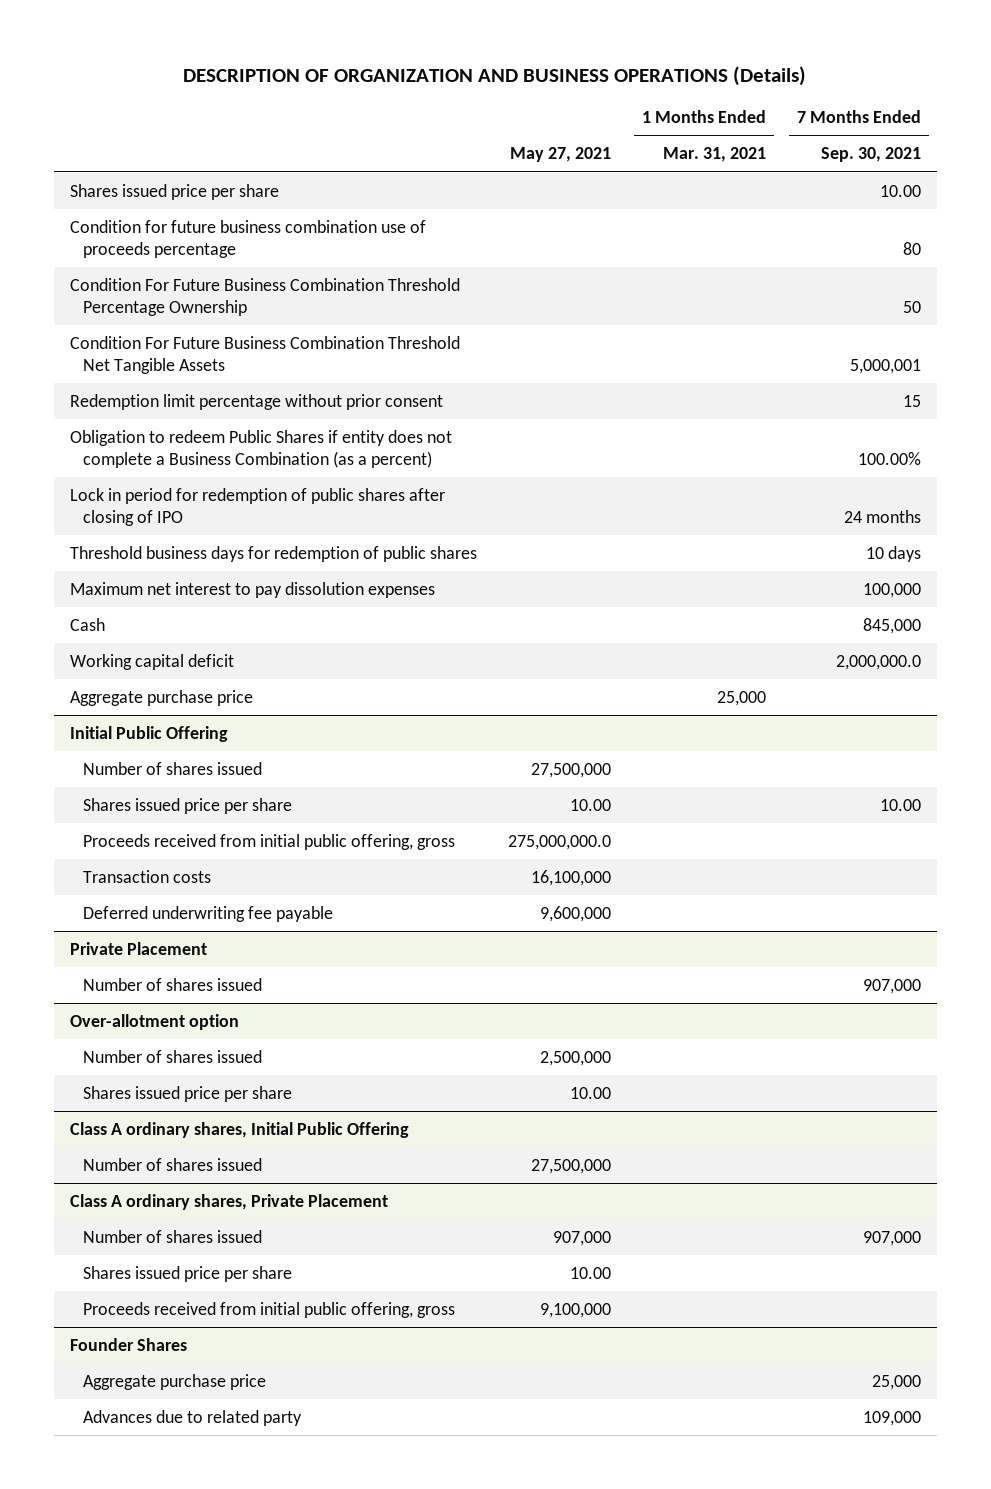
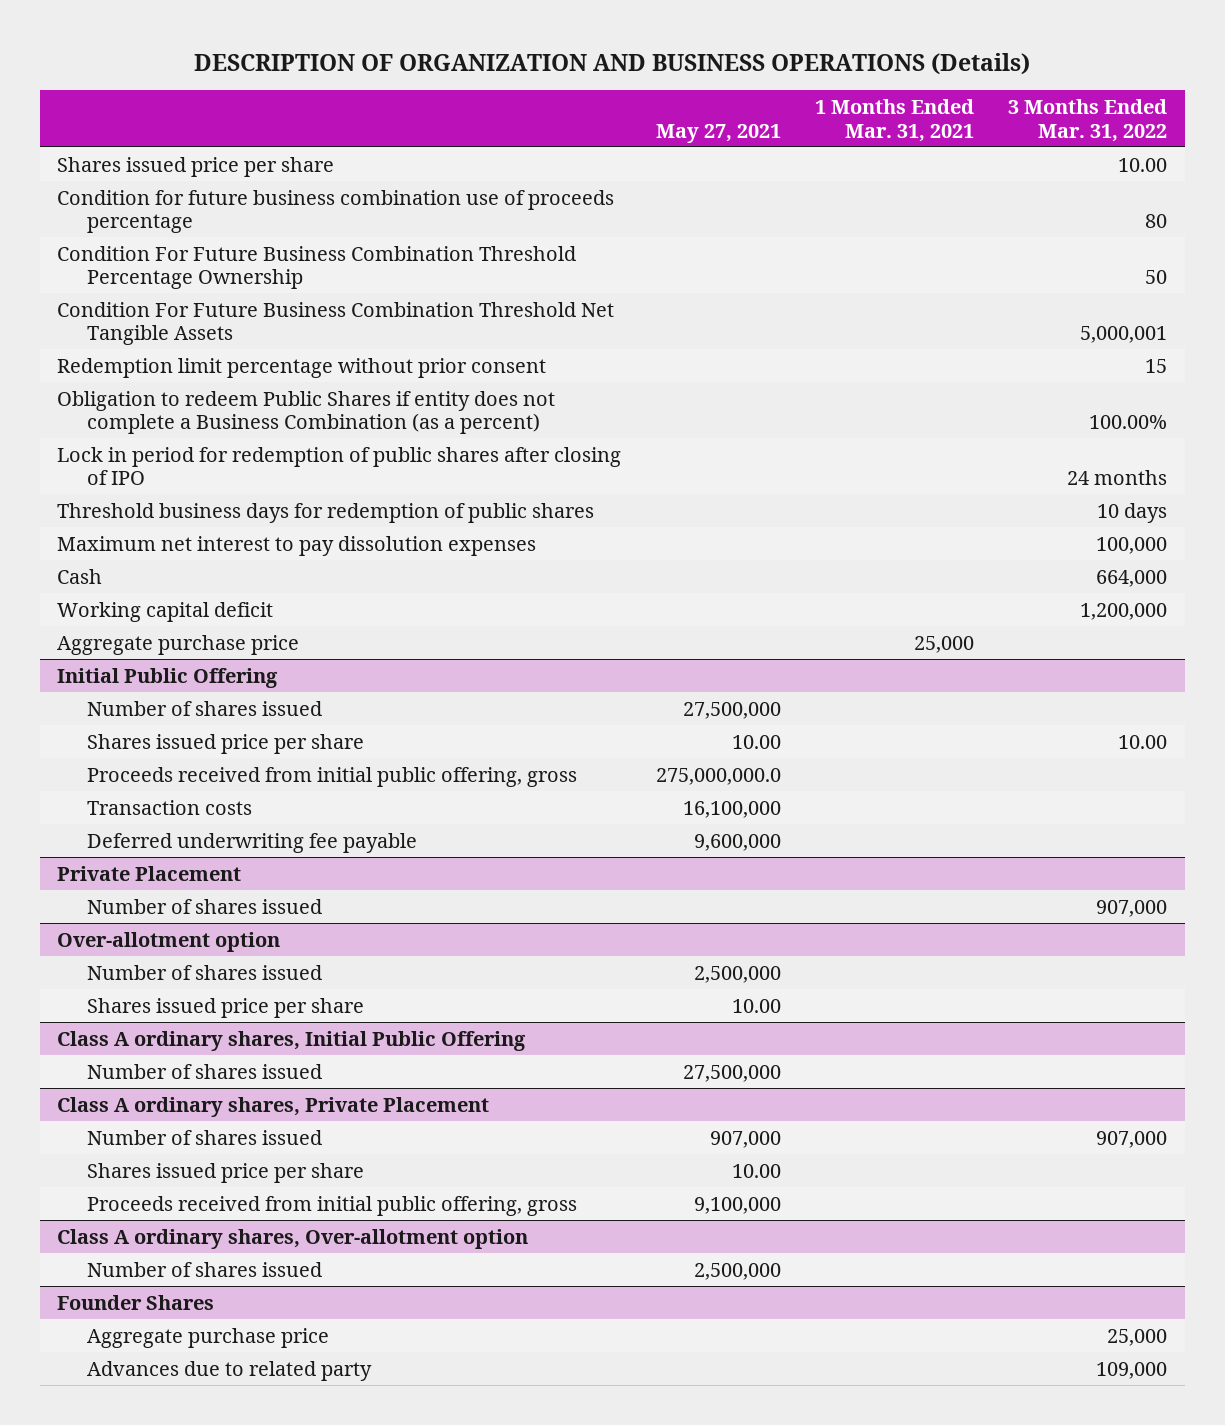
- | May 27, 2021 | 1 Months Ended Mar. 31, 2021 | 7 Months Ended Sep. 30, 2021
+ | May 27, 2021 | 1 Months Ended Mar. 31, 2021 | 3 Months Ended Mar. 31, 2022
+ Class A ordinary shares, Over-allotment option
+ Number of shares issued | 2,500,000 | |

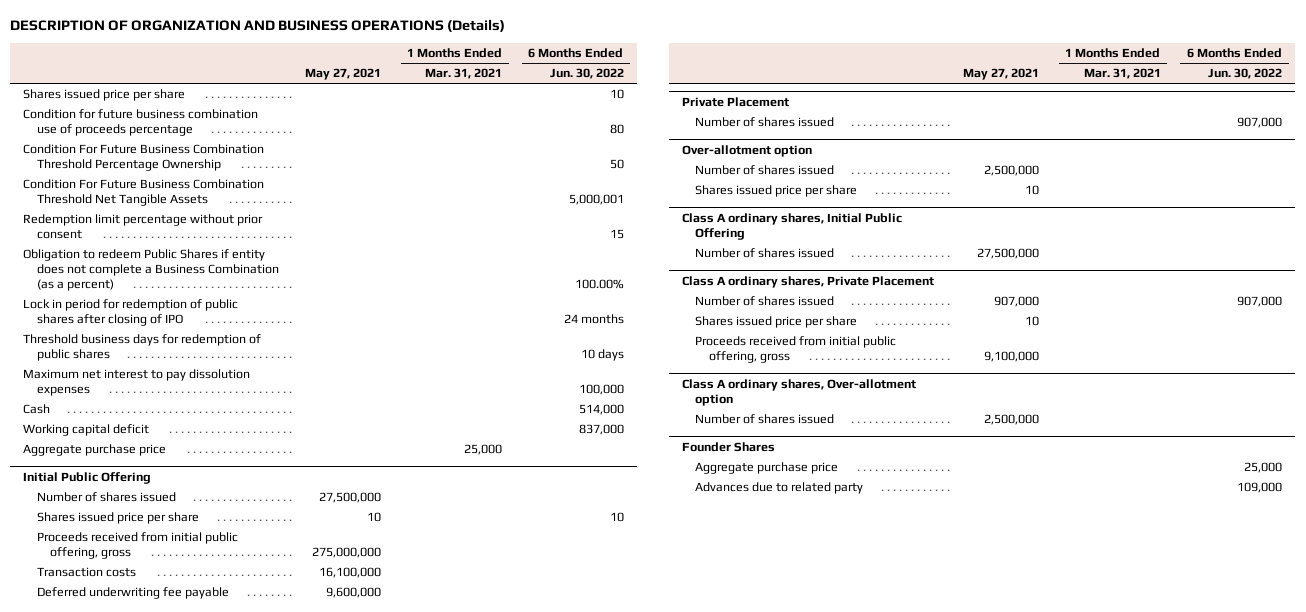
- | May 27, 2021 | 1 Months Ended Mar. 31, 2021 | 3 Months Ended Mar. 31, 2022
+ | May 27, 2021 | 1 Months Ended Mar. 31, 2021 | 6 Months Ended Jun. 30, 2022
@ Initial Public Offering
- Shares issued price per share | 10.00 | | 10.00
- Proceeds received from initial public offering, gross | 275,000,000.0 | |
+ Shares issued price per share | 10 | | 10
+ Proceeds received from initial public offering, gross | 275,000,000 | |
@ Over-allotment option
- Shares issued price per share | 10.00 | |
+ Shares issued price per share | 10 | |
@ Class A ordinary shares, Private Placement
- Shares issued price per share | 10.00 | |
+ Shares issued price per share | 10 | |

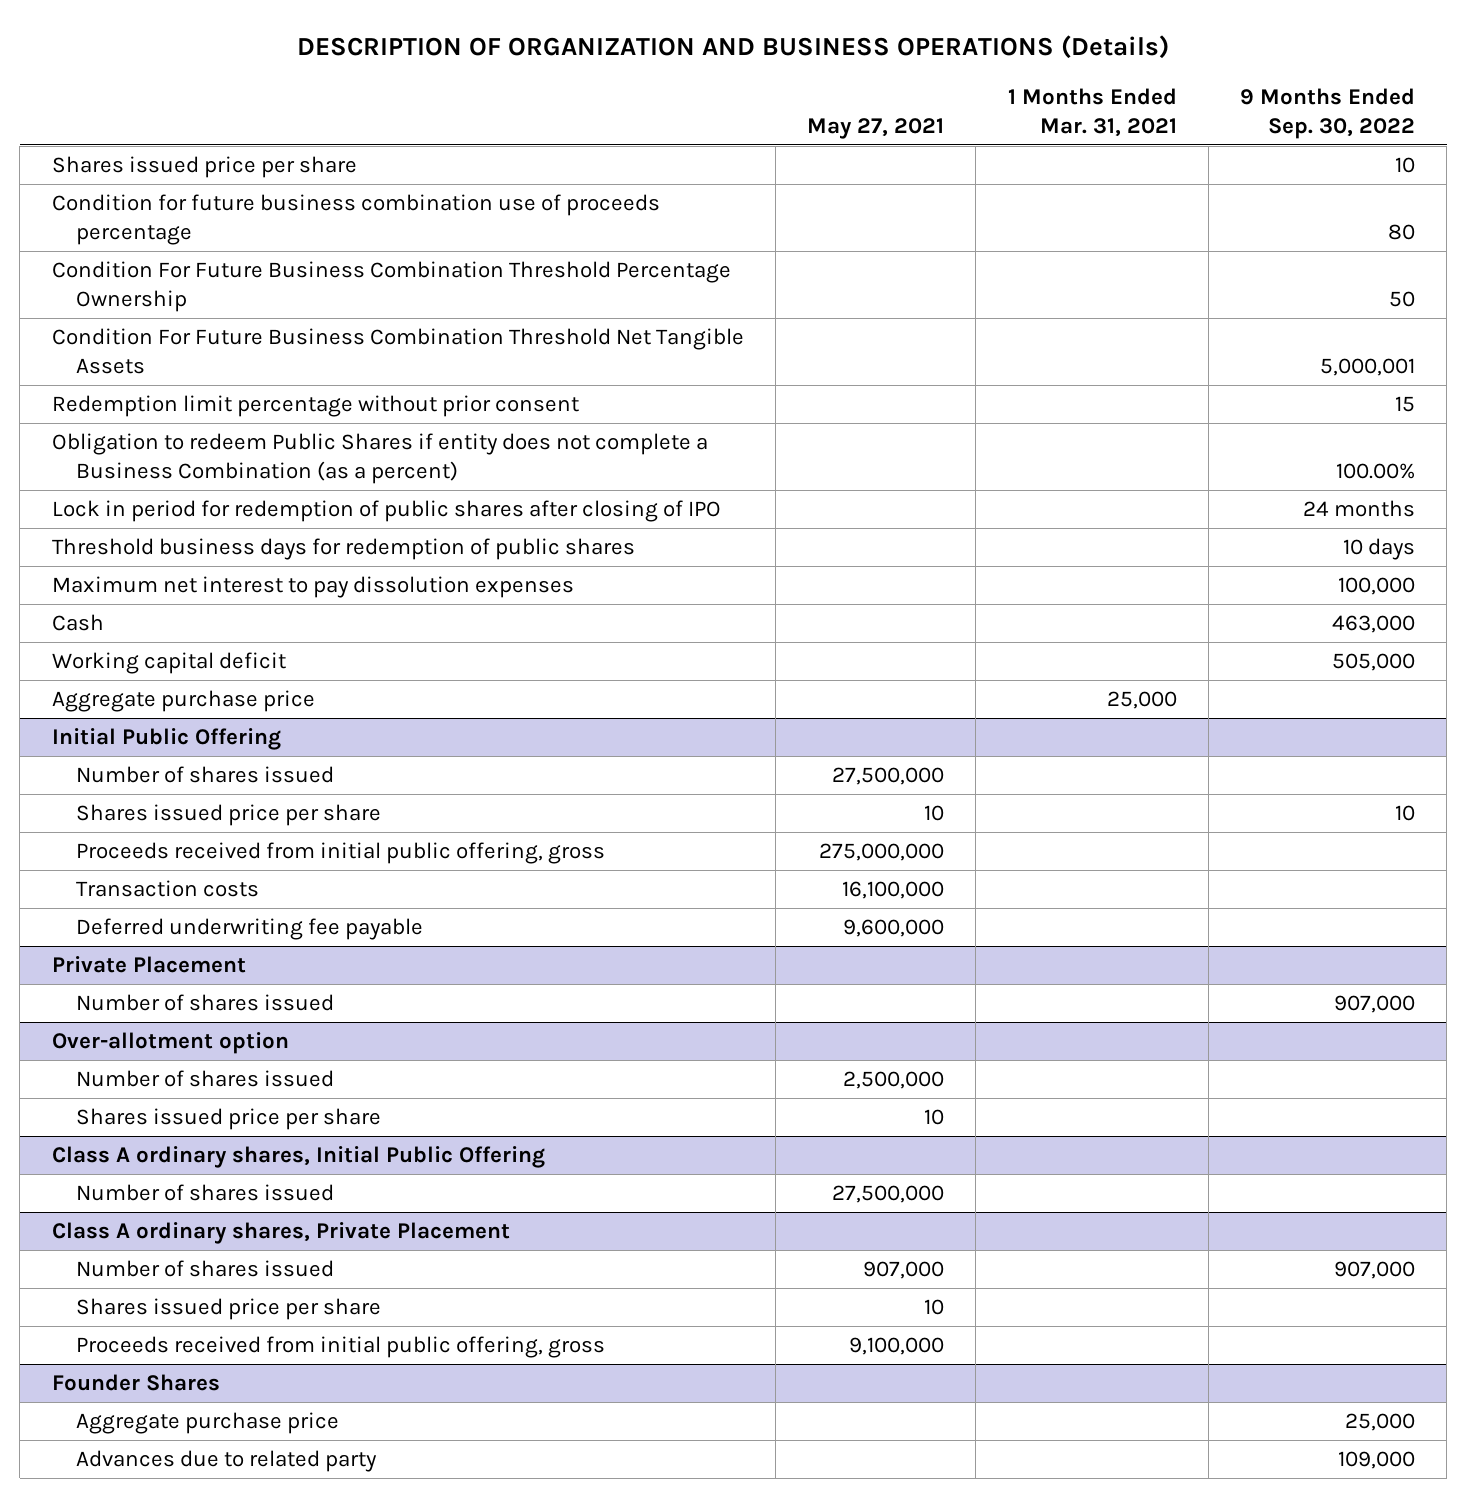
- | May 27, 2021 | 1 Months Ended Mar. 31, 2021 | 6 Months Ended Jun. 30, 2022
+ | May 27, 2021 | 1 Months Ended Mar. 31, 2021 | 9 Months Ended Sep. 30, 2022
- Class A ordinary shares, Over-allotment option
- Number of shares issued | 2,500,000 | |

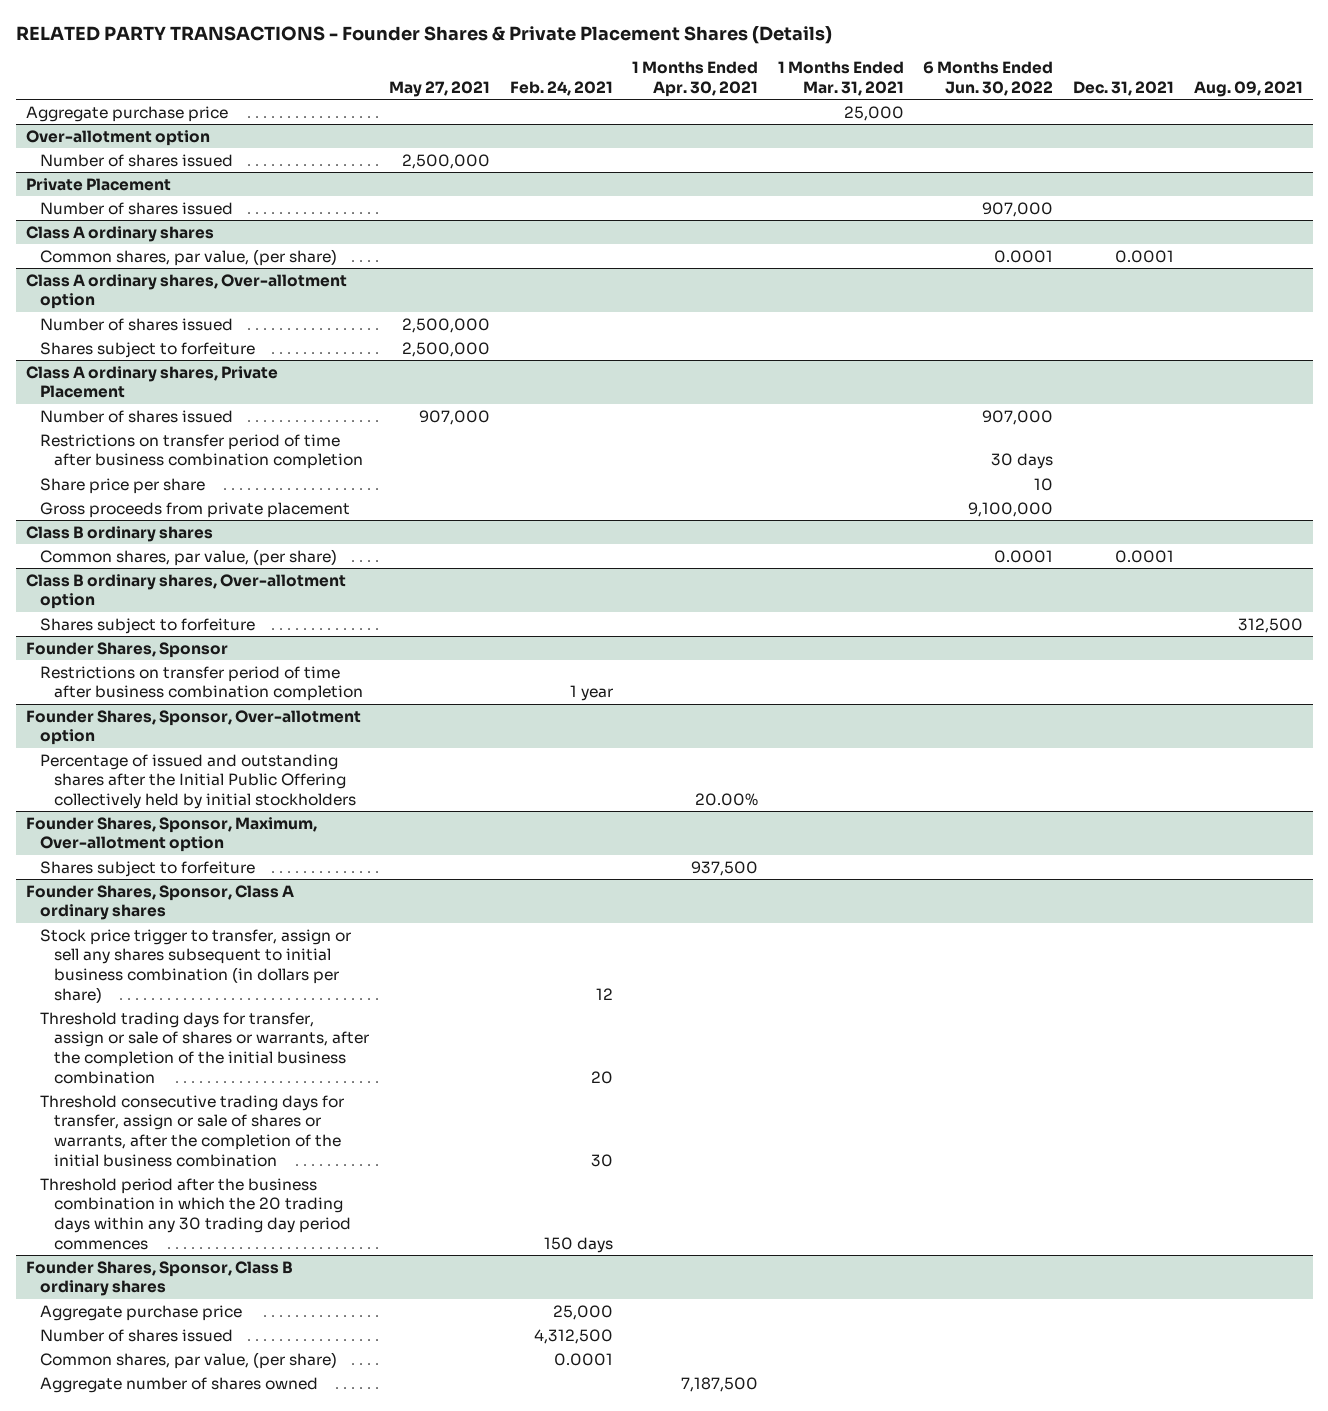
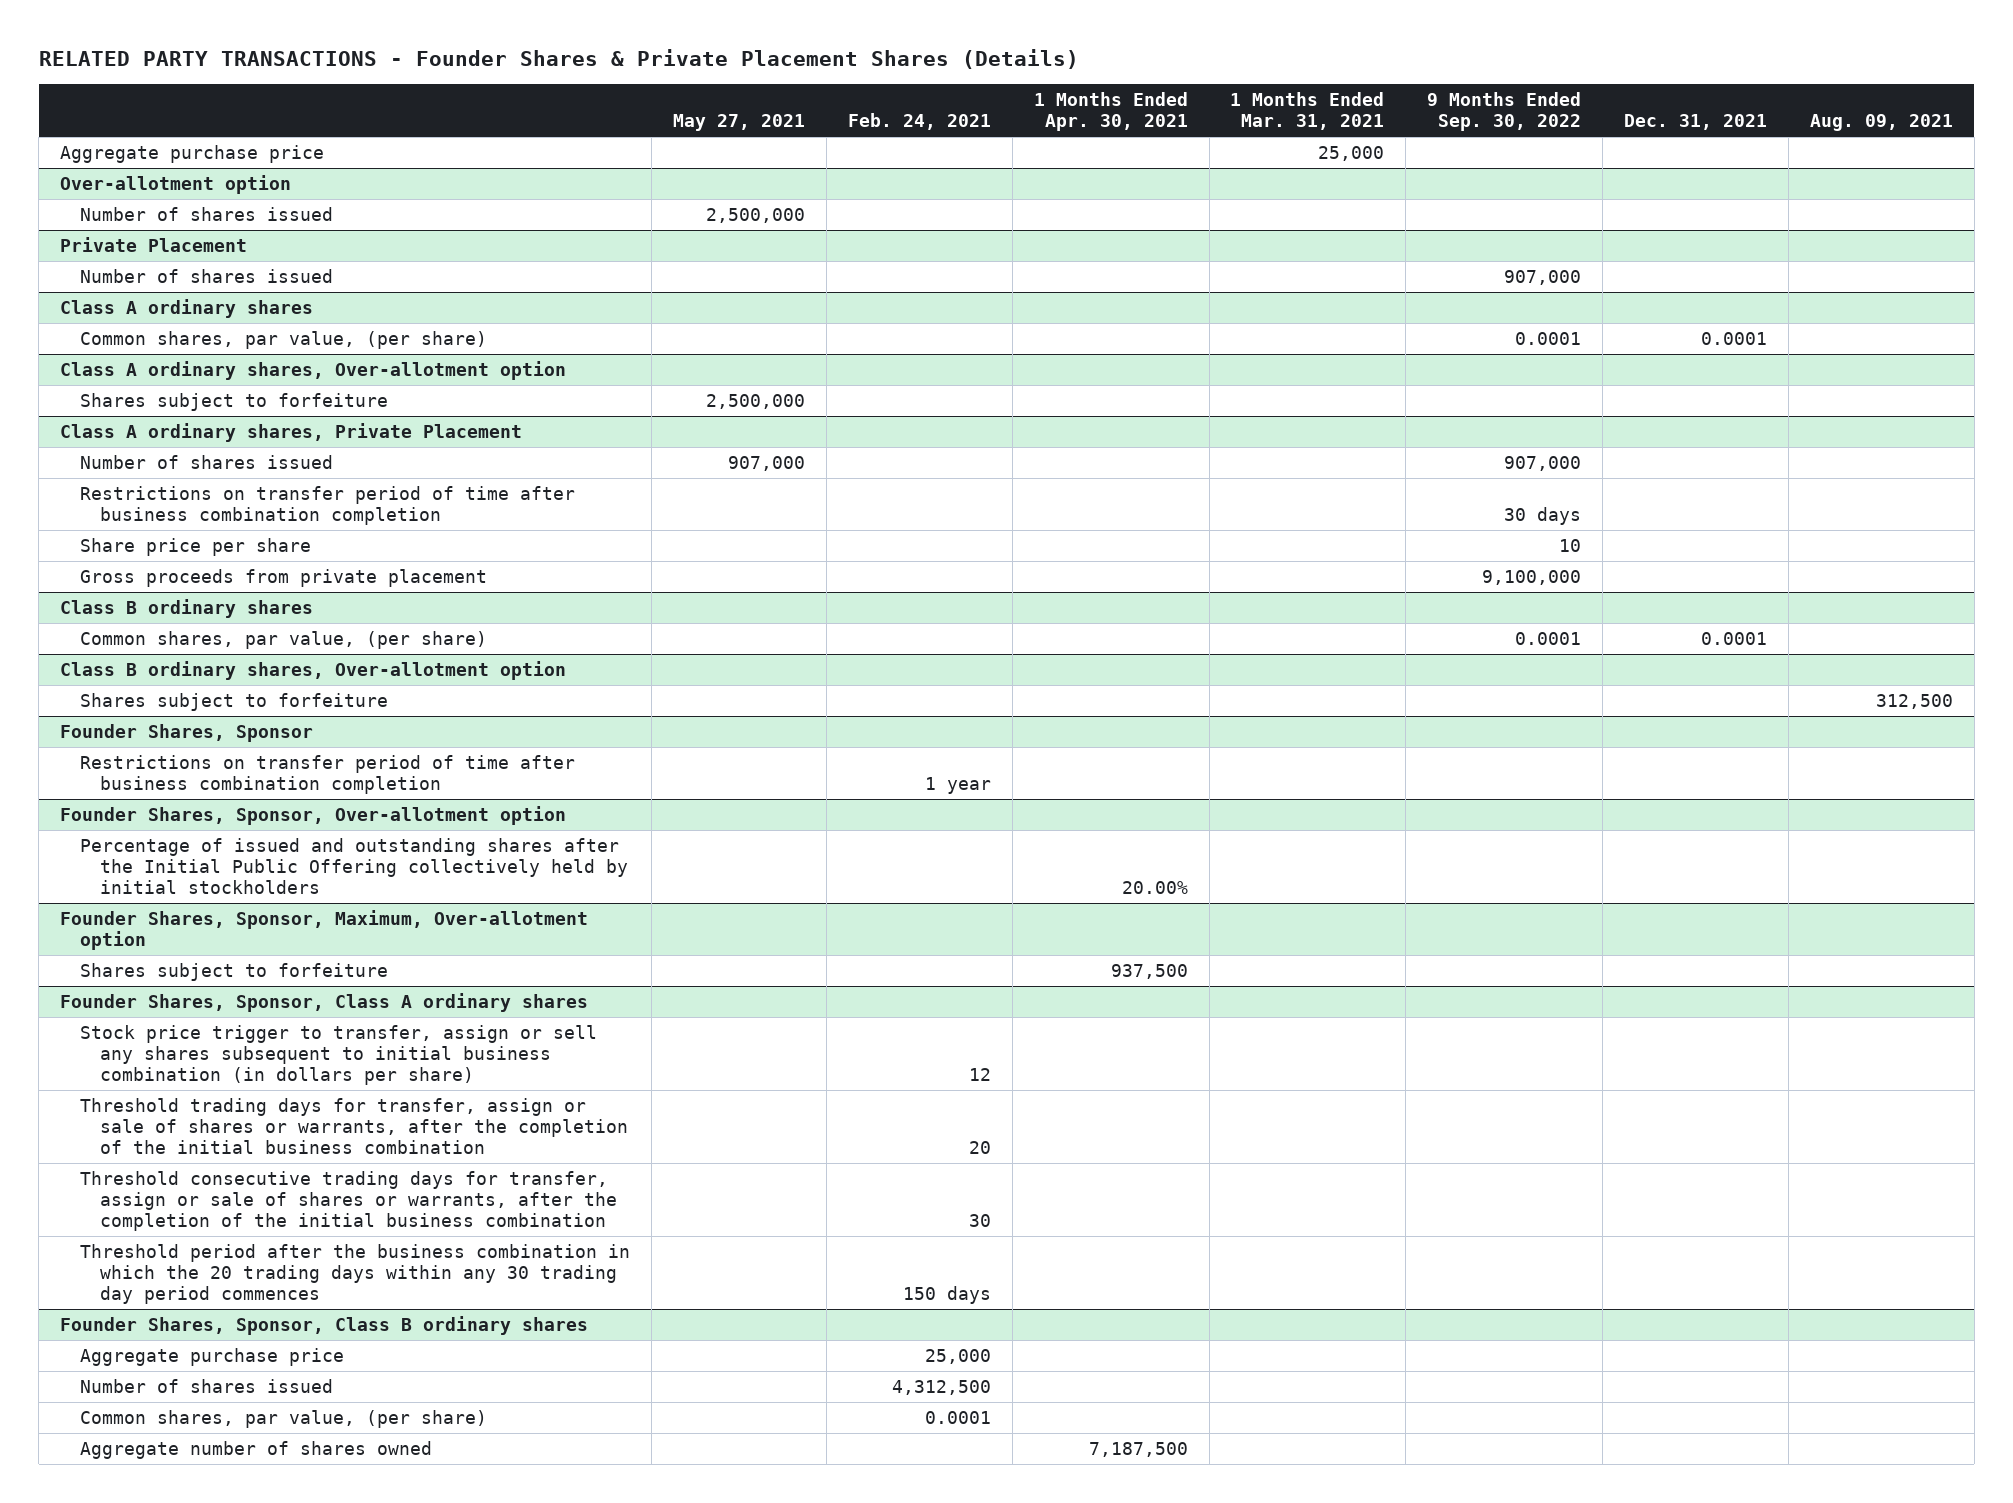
- | May 27, 2021 | Feb. 24, 2021 | 1 Months Ended Apr. 30, 2021 | 1 Months Ended Mar. 31, 2021 | 6 Months Ended Jun. 30, 2022 | Dec. 31, 2021 | Aug. 09, 2021
+ | May 27, 2021 | Feb. 24, 2021 | 1 Months Ended Apr. 30, 2021 | 1 Months Ended Mar. 31, 2021 | 9 Months Ended Sep. 30, 2022 | Dec. 31, 2021 | Aug. 09, 2021
@ Class A ordinary shares, Over-allotment option
- Number of shares issued | 2,500,000 | | | | | |

